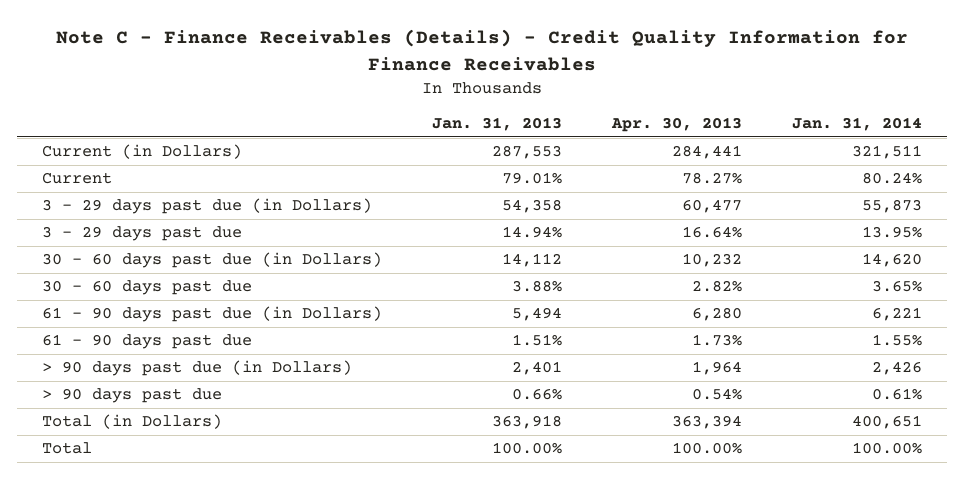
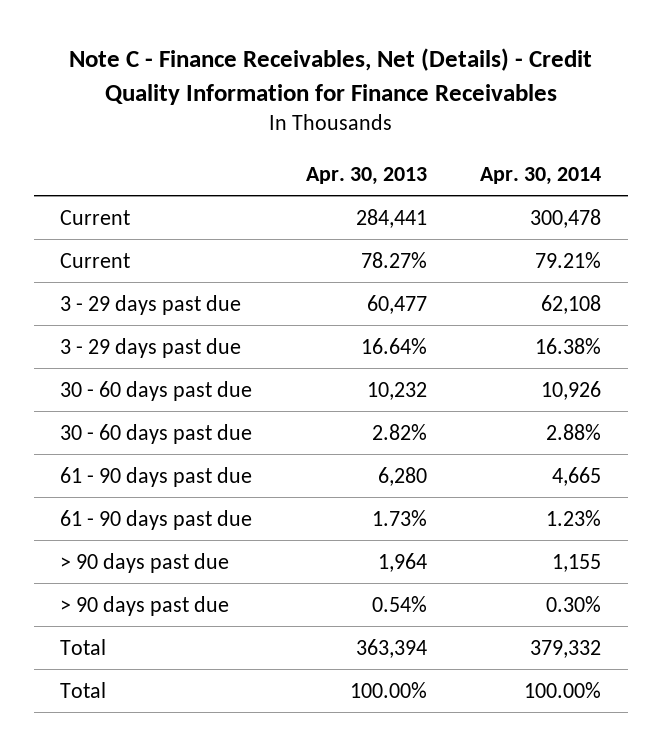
- Note C - Finance Receivables (Details) - Credit Quality Information for Finance Receivables
+ Note C - Finance Receivables, Net (Details) - Credit Quality Information for Finance Receivables
- | Jan. 31, 2013 | Apr. 30, 2013 | Jan. 31, 2014
+ | Apr. 30, 2013 | Apr. 30, 2014
- Current (in Dollars) | 287,553 | 284,441 | 321,511
+ Current | 284,441 | 300,478
- 3 - 29 days past due (in Dollars) | 54,358 | 60,477 | 55,873
+ 3 - 29 days past due | 60,477 | 62,108
- 30 - 60 days past due (in Dollars) | 14,112 | 10,232 | 14,620
+ 30 - 60 days past due | 10,232 | 10,926
- 61 - 90 days past due (in Dollars) | 5,494 | 6,280 | 6,221
+ 61 - 90 days past due | 6,280 | 4,665
- > 90 days past due (in Dollars) | 2,401 | 1,964 | 2,426
+ > 90 days past due | 1,964 | 1,155
- Total (in Dollars) | 363,918 | 363,394 | 400,651
+ Total | 363,394 | 379,332

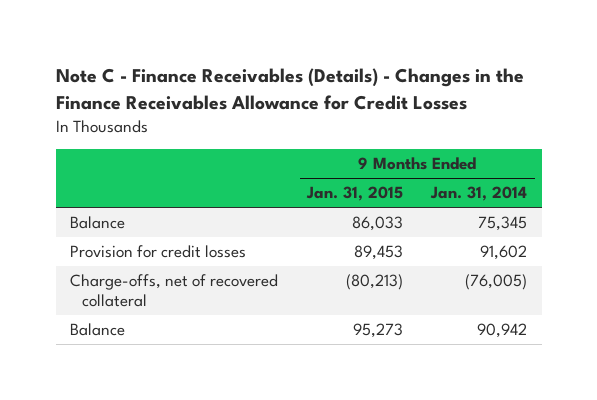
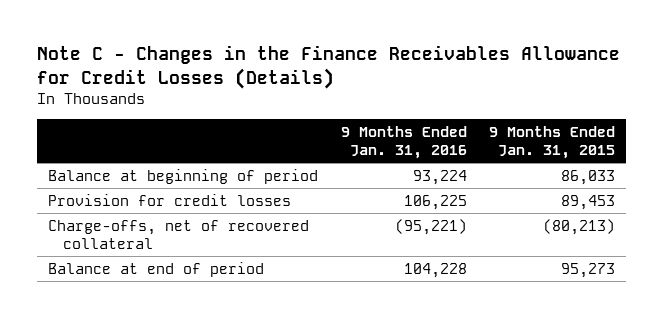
- Note C - Finance Receivables (Details) - Changes in the Finance Receivables Allowance for Credit Losses
+ Note C - Changes in the Finance Receivables Allowance for Credit Losses (Details)
- | 9 Months Ended Jan. 31, 2015 | 9 Months Ended Jan. 31, 2014
+ | 9 Months Ended Jan. 31, 2016 | 9 Months Ended Jan. 31, 2015
- Balance | 86,033 | 75,345
+ Balance at beginning of period | 93,224 | 86,033
- Balance | 95,273 | 90,942
+ Balance at end of period | 104,228 | 95,273

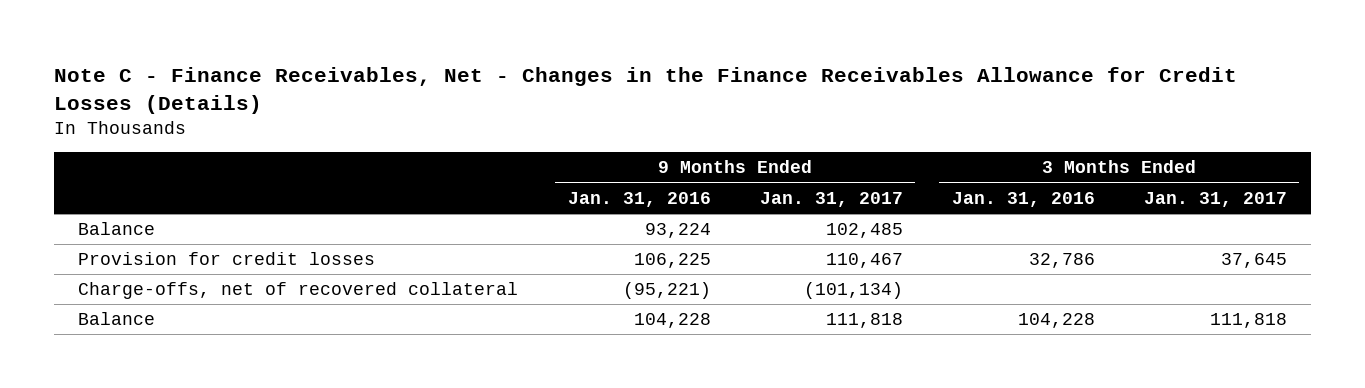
- Note C - Changes in the Finance Receivables Allowance for Credit Losses (Details)
+ Note C - Finance Receivables, Net - Changes in the Finance Receivables Allowance for Credit Losses (Details)
- | 9 Months Ended Jan. 31, 2016 | 9 Months Ended Jan. 31, 2015
+ | 9 Months Ended Jan. 31, 2016 | 9 Months Ended Jan. 31, 2017 | 3 Months Ended Jan. 31, 2016 | 3 Months Ended Jan. 31, 2017
- Balance at beginning of period | 93,224 | 86,033
+ Balance | 93,224 | 102,485 | |
- Balance at end of period | 104,228 | 95,273
+ Balance | 104,228 | 111,818 | 104,228 | 111,818

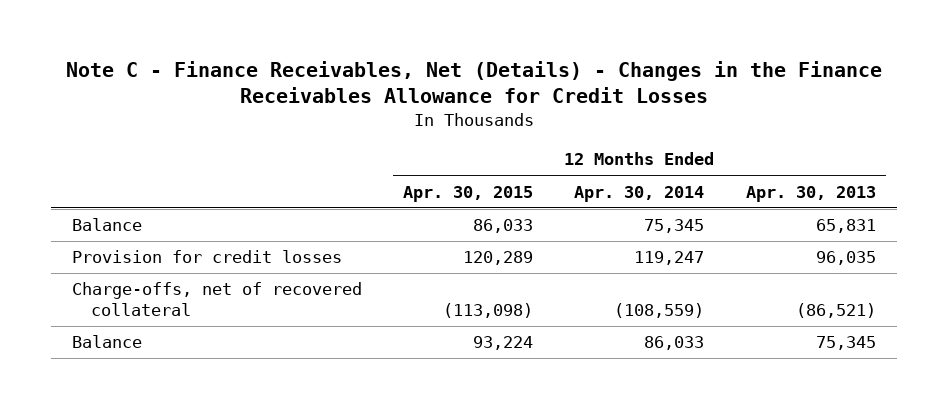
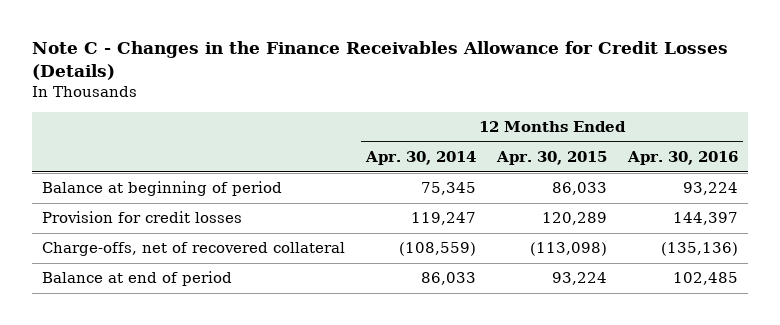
- Note C - Finance Receivables, Net (Details) - Changes in the Finance Receivables Allowance for Credit Losses
+ Note C - Changes in the Finance Receivables Allowance for Credit Losses (Details)
- | 12 Months Ended Apr. 30, 2015 | 12 Months Ended Apr. 30, 2014 | 12 Months Ended Apr. 30, 2013
+ | 12 Months Ended Apr. 30, 2014 | 12 Months Ended Apr. 30, 2015 | 12 Months Ended Apr. 30, 2016
- Balance | 86,033 | 75,345 | 65,831
+ Balance at beginning of period | 75,345 | 86,033 | 93,224
- Balance | 93,224 | 86,033 | 75,345
+ Balance at end of period | 86,033 | 93,224 | 102,485

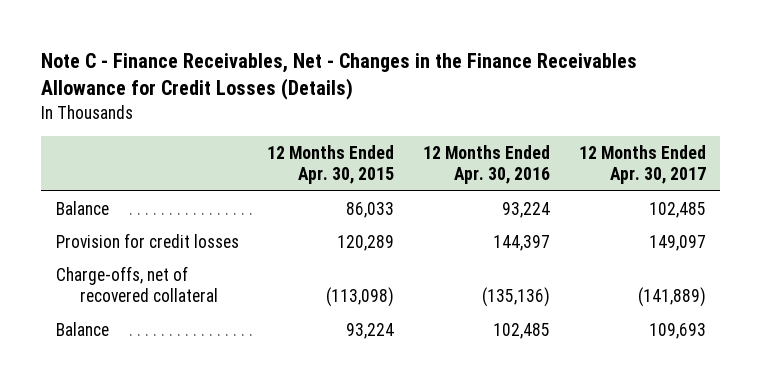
- Note C - Changes in the Finance Receivables Allowance for Credit Losses (Details)
+ Note C - Finance Receivables, Net - Changes in the Finance Receivables Allowance for Credit Losses (Details)
- | 12 Months Ended Apr. 30, 2014 | 12 Months Ended Apr. 30, 2015 | 12 Months Ended Apr. 30, 2016
+ | 12 Months Ended Apr. 30, 2015 | 12 Months Ended Apr. 30, 2016 | 12 Months Ended Apr. 30, 2017
- Balance at beginning of period | 75,345 | 86,033 | 93,224
+ Balance | 86,033 | 93,224 | 102,485
- Balance at end of period | 86,033 | 93,224 | 102,485
+ Balance | 93,224 | 102,485 | 109,693

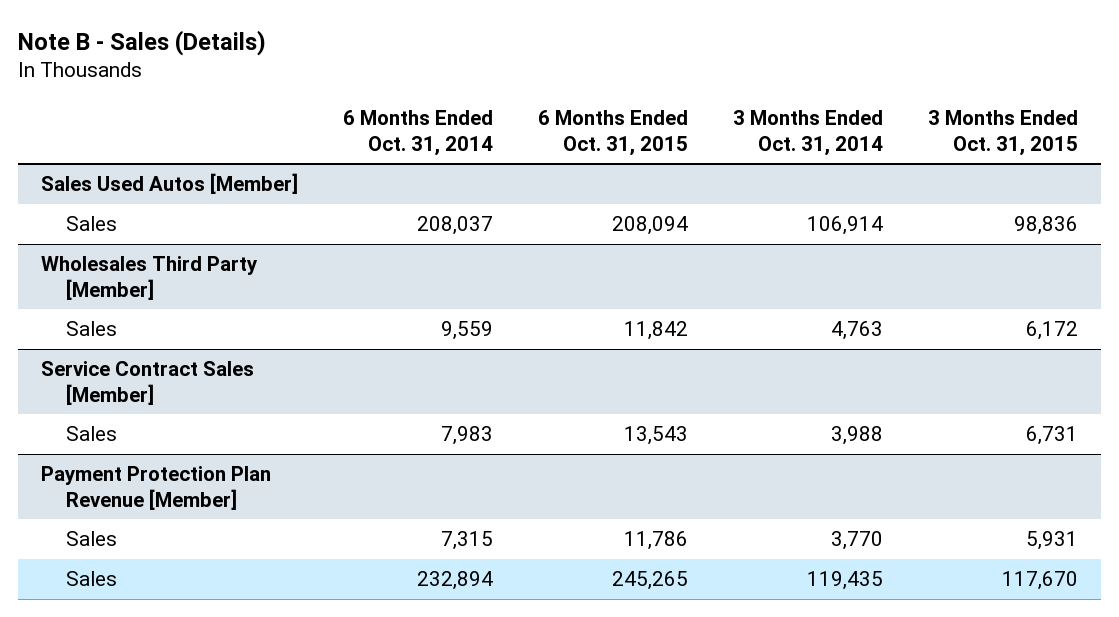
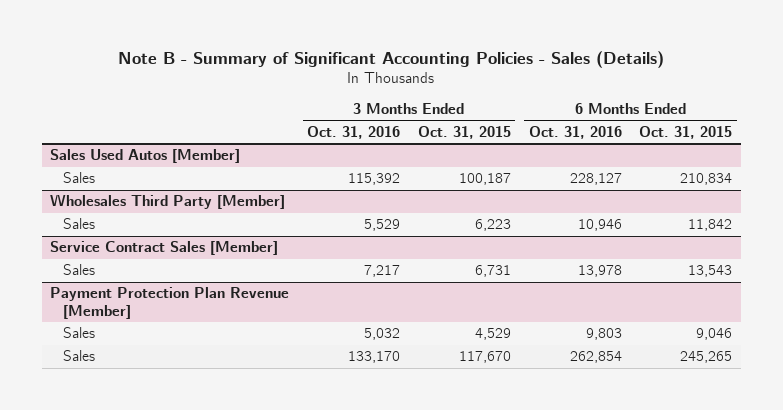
- Note B - Sales (Details)
+ Note B - Summary of Significant Accounting Policies - Sales (Details)
- | 6 Months Ended Oct. 31, 2014 | 6 Months Ended Oct. 31, 2015 | 3 Months Ended Oct. 31, 2014 | 3 Months Ended Oct. 31, 2015
+ | 3 Months Ended Oct. 31, 2016 | 3 Months Ended Oct. 31, 2015 | 6 Months Ended Oct. 31, 2016 | 6 Months Ended Oct. 31, 2015
@ Sales Used Autos [Member]
- Sales | 208,037 | 208,094 | 106,914 | 98,836
+ Sales | 115,392 | 100,187 | 228,127 | 210,834
@ Wholesales Third Party [Member]
- Sales | 9,559 | 11,842 | 4,763 | 6,172
+ Sales | 5,529 | 6,223 | 10,946 | 11,842
@ Payment Protection Plan Revenue [Member]
- Sales | 7,315 | 11,786 | 3,770 | 5,931
+ Sales | 5,032 | 4,529 | 9,803 | 9,046

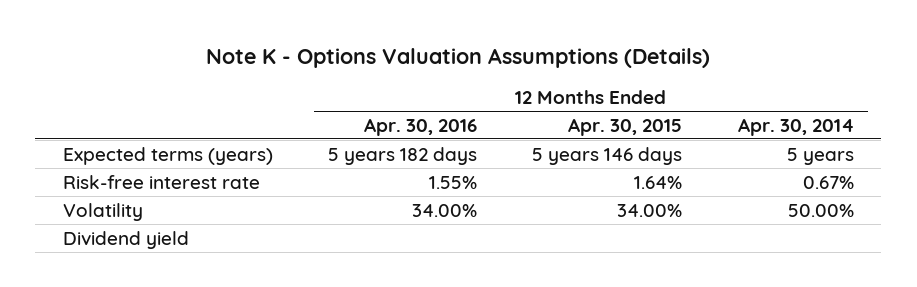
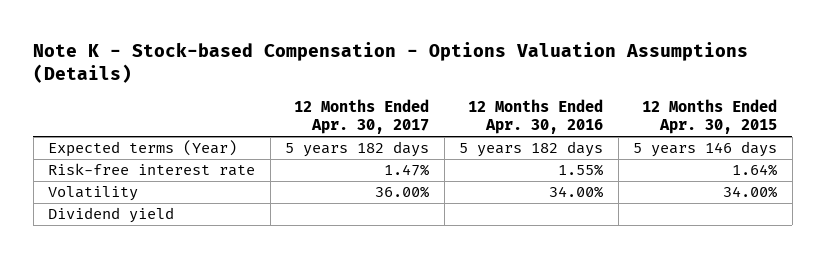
- Note K - Options Valuation Assumptions (Details)
+ Note K - Stock-based Compensation - Options Valuation Assumptions (Details)
- | 12 Months Ended Apr. 30, 2016 | 12 Months Ended Apr. 30, 2015 | 12 Months Ended Apr. 30, 2014
+ | 12 Months Ended Apr. 30, 2017 | 12 Months Ended Apr. 30, 2016 | 12 Months Ended Apr. 30, 2015
- Expected terms (years) | 5 years 182 days | 5 years 146 days | 5 years
+ Expected terms (Year) | 5 years 182 days | 5 years 182 days | 5 years 146 days

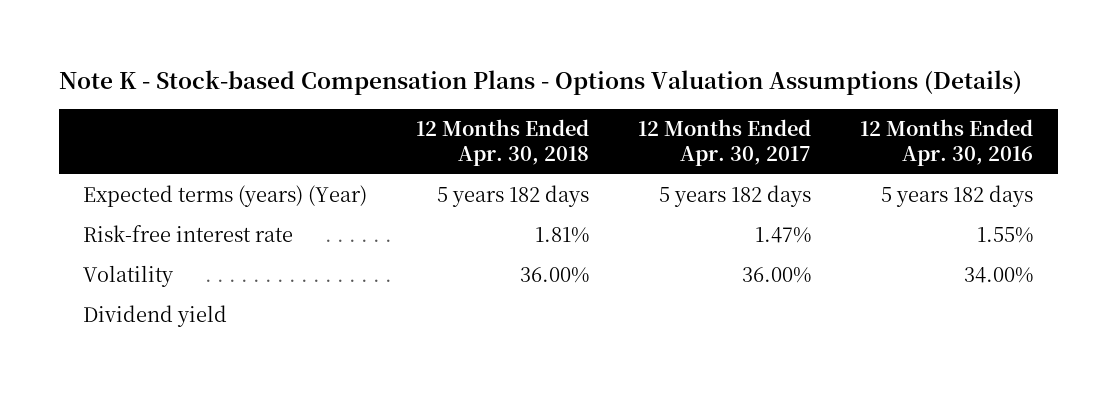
- Note K - Stock-based Compensation - Options Valuation Assumptions (Details)
+ Note K - Stock-based Compensation Plans - Options Valuation Assumptions (Details)
- | 12 Months Ended Apr. 30, 2017 | 12 Months Ended Apr. 30, 2016 | 12 Months Ended Apr. 30, 2015
+ | 12 Months Ended Apr. 30, 2018 | 12 Months Ended Apr. 30, 2017 | 12 Months Ended Apr. 30, 2016
- Expected terms (Year) | 5 years 182 days | 5 years 182 days | 5 years 146 days
+ Expected terms (years) (Year) | 5 years 182 days | 5 years 182 days | 5 years 182 days

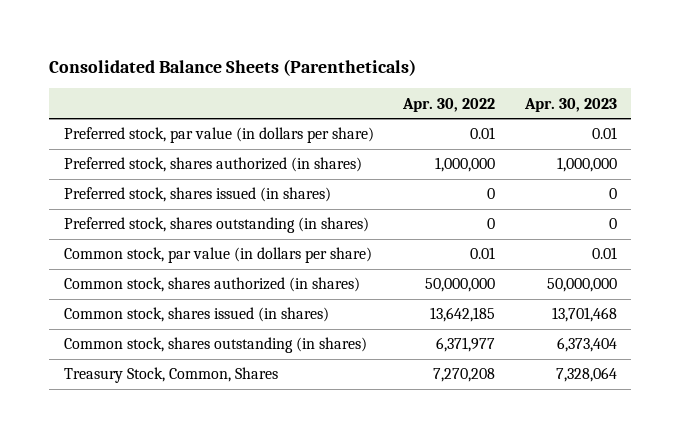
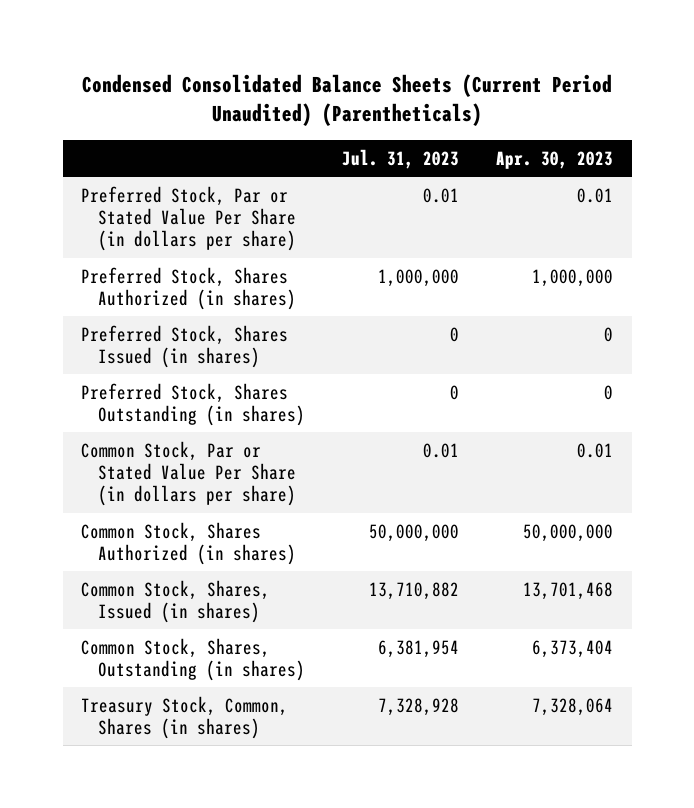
- Consolidated Balance Sheets (Parentheticals)
+ Condensed Consolidated Balance Sheets (Current Period Unaudited) (Parentheticals)
- | Apr. 30, 2022 | Apr. 30, 2023
+ | Jul. 31, 2023 | Apr. 30, 2023
- Preferred stock, par value (in dollars per share) | 0.01 | 0.01
- Preferred stock, shares authorized (in shares) | 1,000,000 | 1,000,000
- Preferred stock, shares issued (in shares) | 0 | 0
- Preferred stock, shares outstanding (in shares) | 0 | 0
- Common stock, par value (in dollars per share) | 0.01 | 0.01
- Common stock, shares authorized (in shares) | 50,000,000 | 50,000,000
- Common stock, shares issued (in shares) | 13,642,185 | 13,701,468
- Common stock, shares outstanding (in shares) | 6,371,977 | 6,373,404
- Treasury Stock, Common, Shares | 7,270,208 | 7,328,064
+ Preferred Stock, Par or Stated Value Per Share (in dollars per share) | 0.01 | 0.01
+ Preferred Stock, Shares Authorized (in shares) | 1,000,000 | 1,000,000
+ Preferred Stock, Shares Issued (in shares) | 0 | 0
+ Preferred Stock, Shares Outstanding (in shares) | 0 | 0
+ Common Stock, Par or Stated Value Per Share (in dollars per share) | 0.01 | 0.01
+ Common Stock, Shares Authorized (in shares) | 50,000,000 | 50,000,000
+ Common Stock, Shares, Issued (in shares) | 13,710,882 | 13,701,468
+ Common Stock, Shares, Outstanding (in shares) | 6,381,954 | 6,373,404
+ Treasury Stock, Common, Shares (in shares) | 7,328,928 | 7,328,064

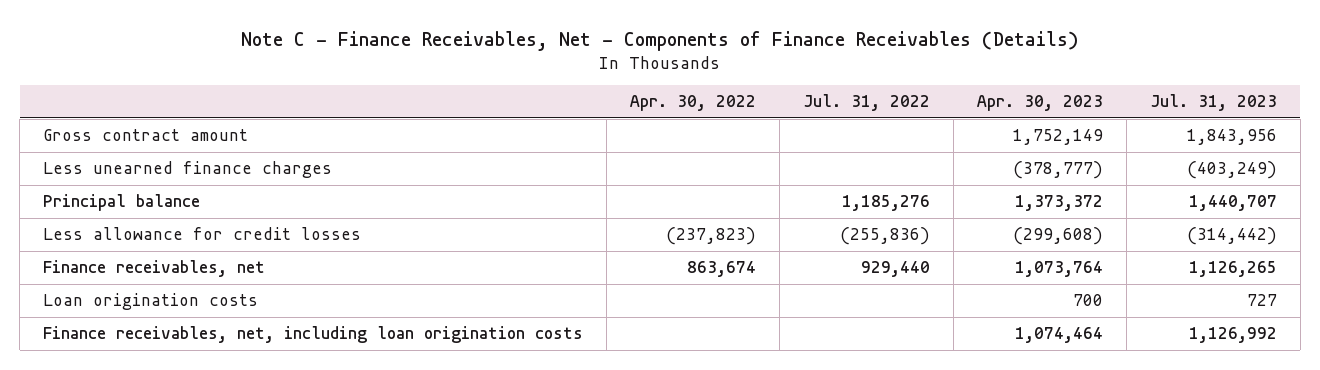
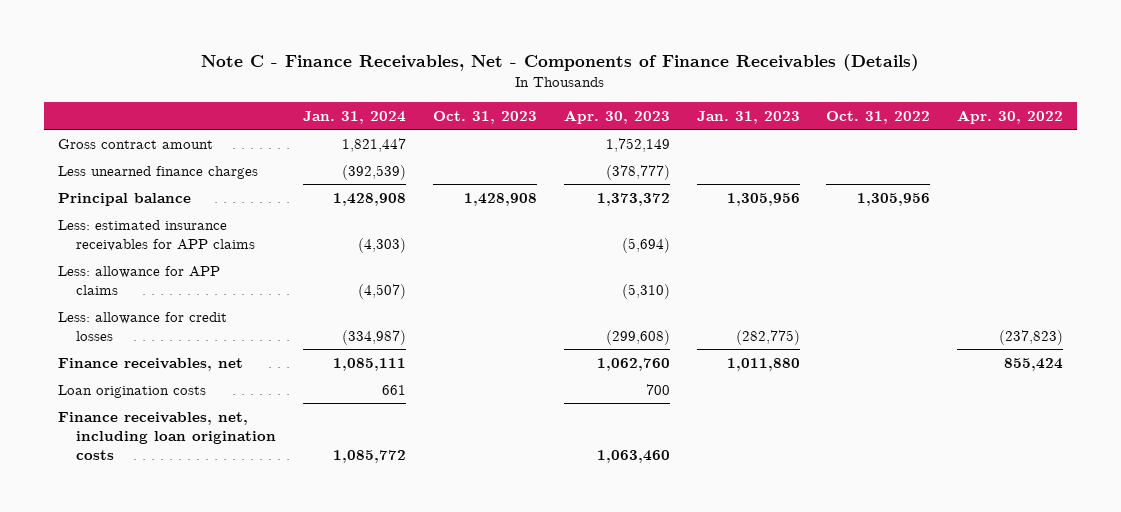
- | Apr. 30, 2022 | Jul. 31, 2022 | Apr. 30, 2023 | Jul. 31, 2023
+ | Jan. 31, 2024 | Oct. 31, 2023 | Apr. 30, 2023 | Jan. 31, 2023 | Oct. 31, 2022 | Apr. 30, 2022
- Less allowance for credit losses | (237,823) | (255,836) | (299,608) | (314,442)
- Finance receivables, net | 863,674 | 929,440 | 1,073,764 | 1,126,265
+ Less: estimated insurance receivables for APP claims | (4,303) | | (5,694) | | |
+ Less: allowance for APP claims | (4,507) | | (5,310) | | |
+ Less: allowance for credit losses | (334,987) | | (299,608) | (282,775) | | (237,823)
+ Finance receivables, net | 1,085,111 | | 1,062,760 | 1,011,880 | | 855,424
- Finance receivables, net, including loan origination costs | | | 1,074,464 | 1,126,992
+ Finance receivables, net, including loan origination costs | 1,085,772 | | 1,063,460 | | |

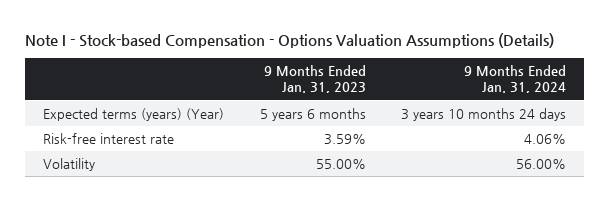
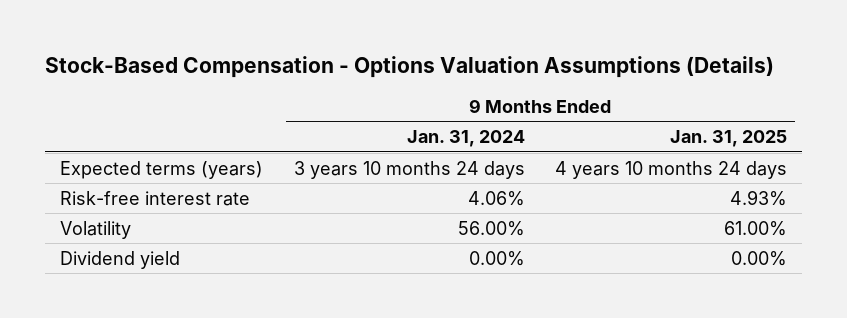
- Note I - Stock-based Compensation - Options Valuation Assumptions (Details)
+ Stock-Based Compensation - Options Valuation Assumptions (Details)
- | 9 Months Ended Jan. 31, 2023 | 9 Months Ended Jan. 31, 2024
+ | 9 Months Ended Jan. 31, 2024 | 9 Months Ended Jan. 31, 2025
- Expected terms (years) (Year) | 5 years 6 months | 3 years 10 months 24 days
+ Expected terms (years) | 3 years 10 months 24 days | 4 years 10 months 24 days
+ Dividend yield | 0.00% | 0.00%

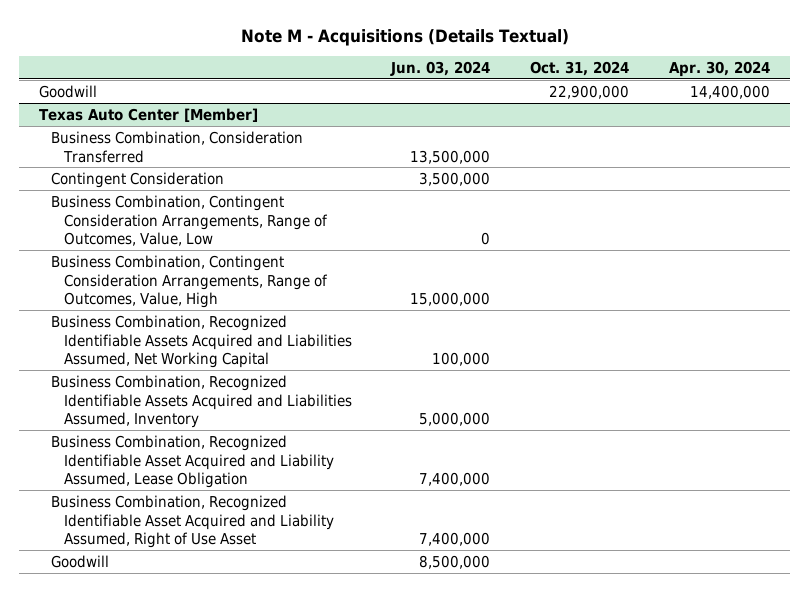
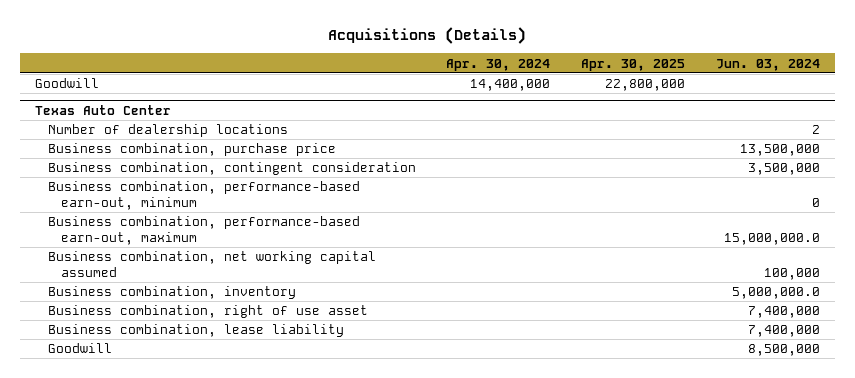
- Note M - Acquisitions (Details Textual)
+ Acquisitions (Details)
- | Jun. 03, 2024 | Oct. 31, 2024 | Apr. 30, 2024
+ | Apr. 30, 2024 | Apr. 30, 2025 | Jun. 03, 2024
- Texas Auto Center [Member]
- Business Combination, Consideration Transferred | 13,500,000 | |
- Contingent Consideration | 3,500,000 | |
- Business Combination, Contingent Consideration Arrangements, Range of Outcomes, Value, Low | 0 | |
- Business Combination, Contingent Consideration Arrangements, Range of Outcomes, Value, High | 15,000,000 | |
- Business Combination, Recognized Identifiable Assets Acquired and Liabilities Assumed, Net Working Capital | 100,000 | |
- Business Combination, Recognized Identifiable Assets Acquired and Liabilities Assumed, Inventory | 5,000,000 | |
- Business Combination, Recognized Identifiable Asset Acquired and Liability Assumed, Lease Obligation | 7,400,000 | |
- Business Combination, Recognized Identifiable Asset Acquired and Liability Assumed, Right of Use Asset | 7,400,000 | |
+ Texas Auto Center
+ Number of dealership locations | | | 2
+ Business combination, purchase price | | | 13,500,000
+ Business combination, contingent consideration | | | 3,500,000
+ Business combination, performance-based earn-out, minimum | | | 0
+ Business combination, performance-based earn-out, maximum | | | 15,000,000.0
+ Business combination, net working capital assumed | | | 100,000
+ Business combination, inventory | | | 5,000,000.0
+ Business combination, right of use asset | | | 7,400,000
+ Business combination, lease liability | | | 7,400,000

